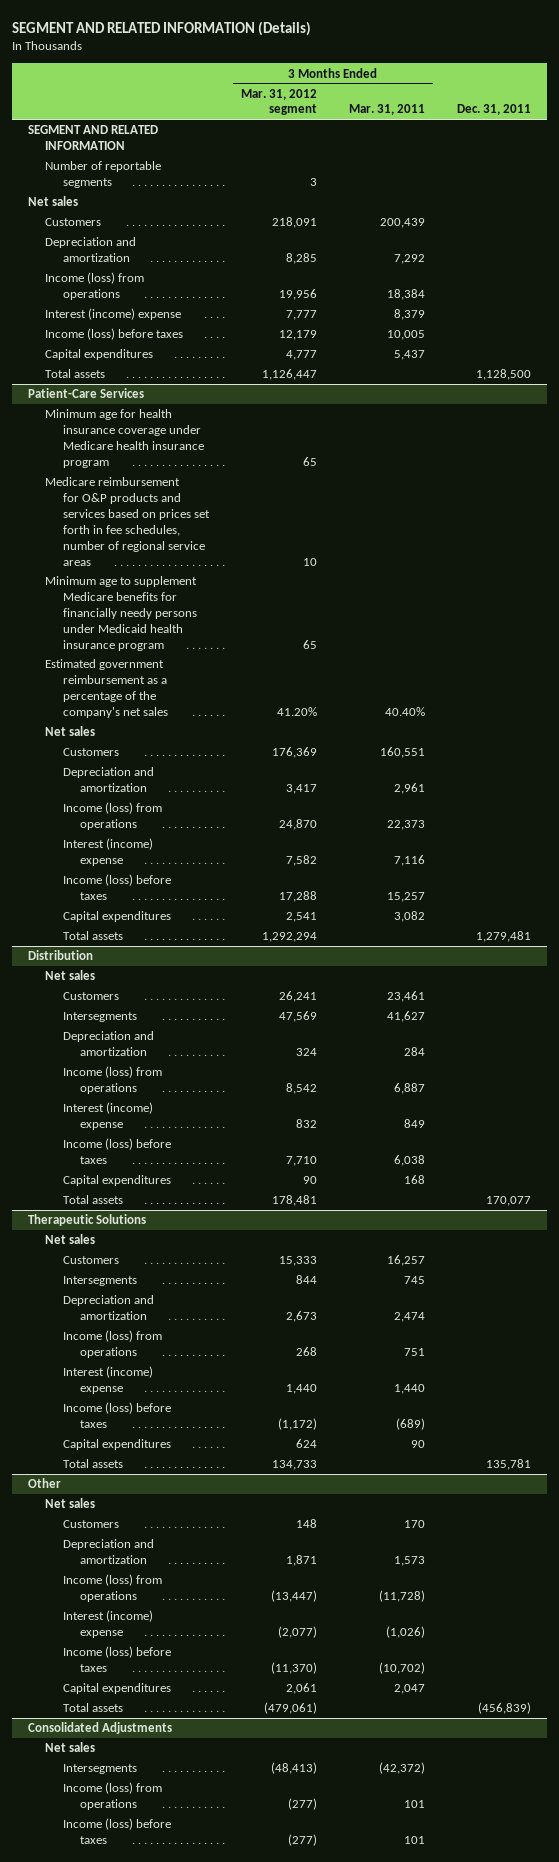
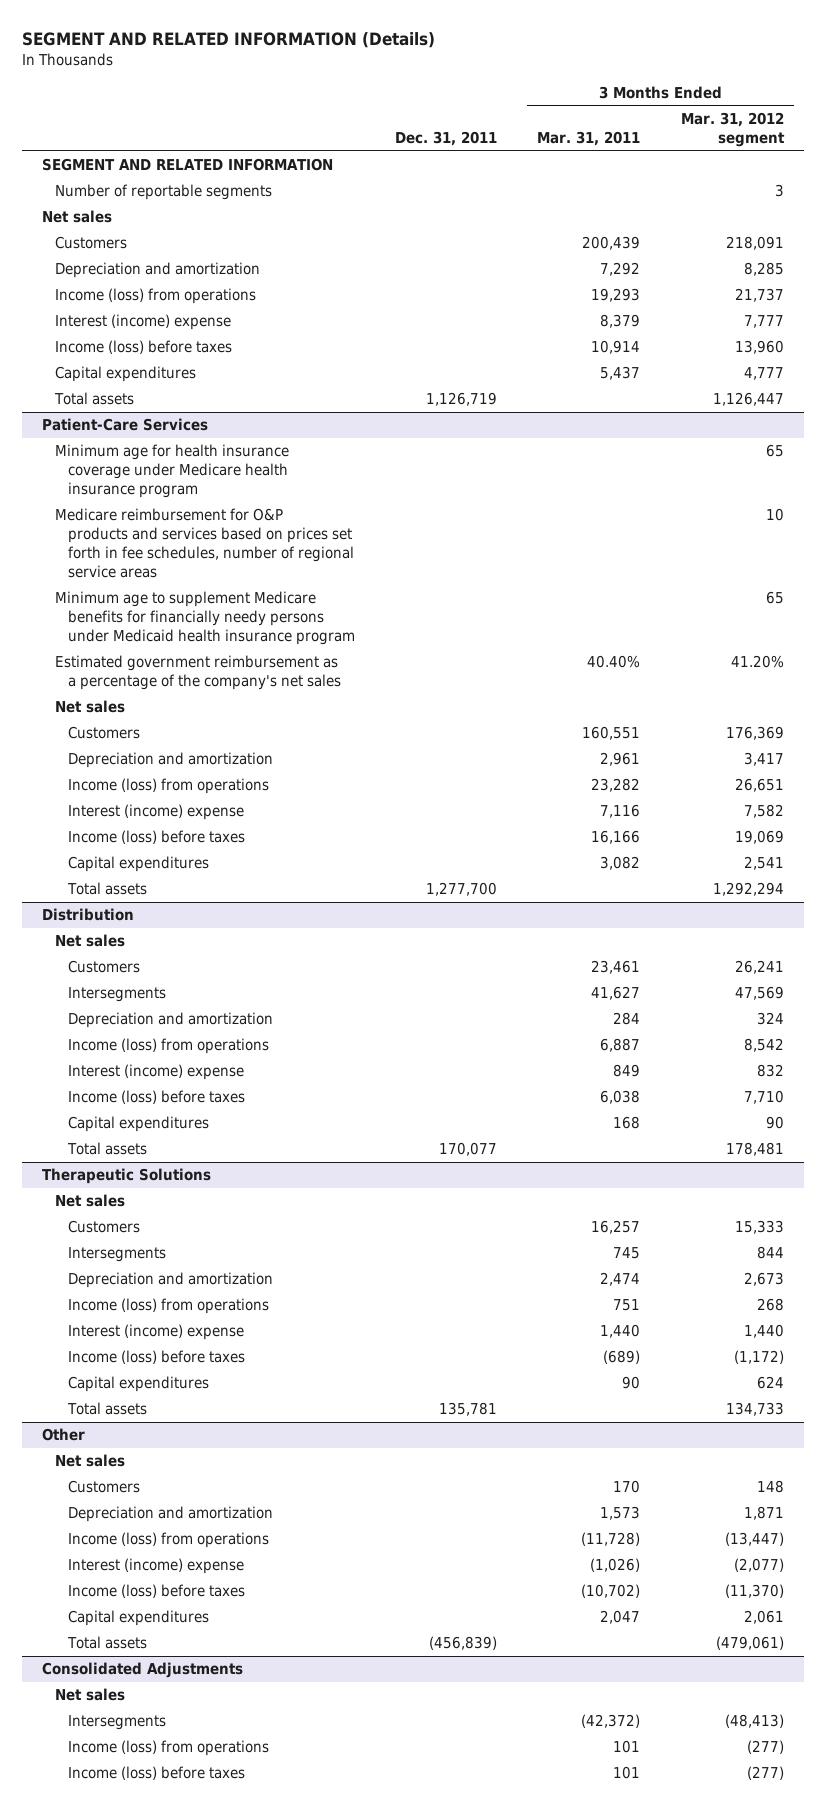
- | 3 Months Ended Mar. 31, 2012 segment | 3 Months Ended Mar. 31, 2011 | Dec. 31, 2011
+ | Dec. 31, 2011 | 3 Months Ended Mar. 31, 2011 | 3 Months Ended Mar. 31, 2012 segment
- Income (loss) from operations | 19,956 | 18,384 |
+ Income (loss) from operations | | 19,293 | 21,737
- Income (loss) before taxes | 12,179 | 10,005 |
+ Income (loss) before taxes | | 10,914 | 13,960
- Total assets | 1,126,447 | | 1,128,500
+ Total assets | 1,126,719 | | 1,126,447
@ Patient-Care Services
- Income (loss) from operations | 24,870 | 22,373 |
+ Income (loss) from operations | | 23,282 | 26,651
- Income (loss) before taxes | 17,288 | 15,257 |
+ Income (loss) before taxes | | 16,166 | 19,069
- Total assets | 1,292,294 | | 1,279,481
+ Total assets | 1,277,700 | | 1,292,294

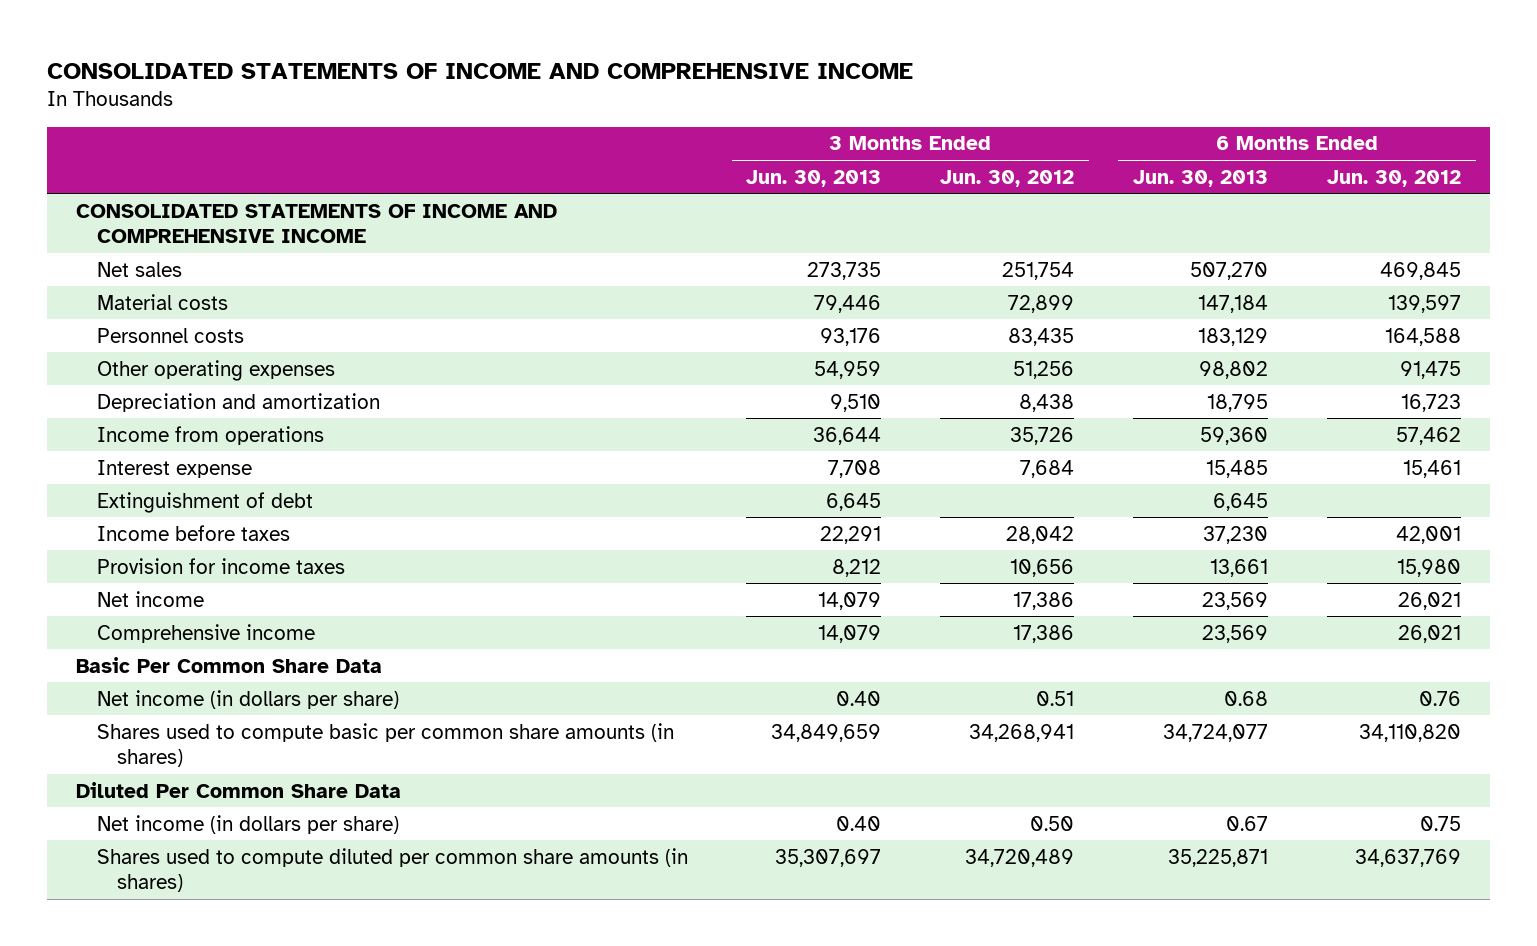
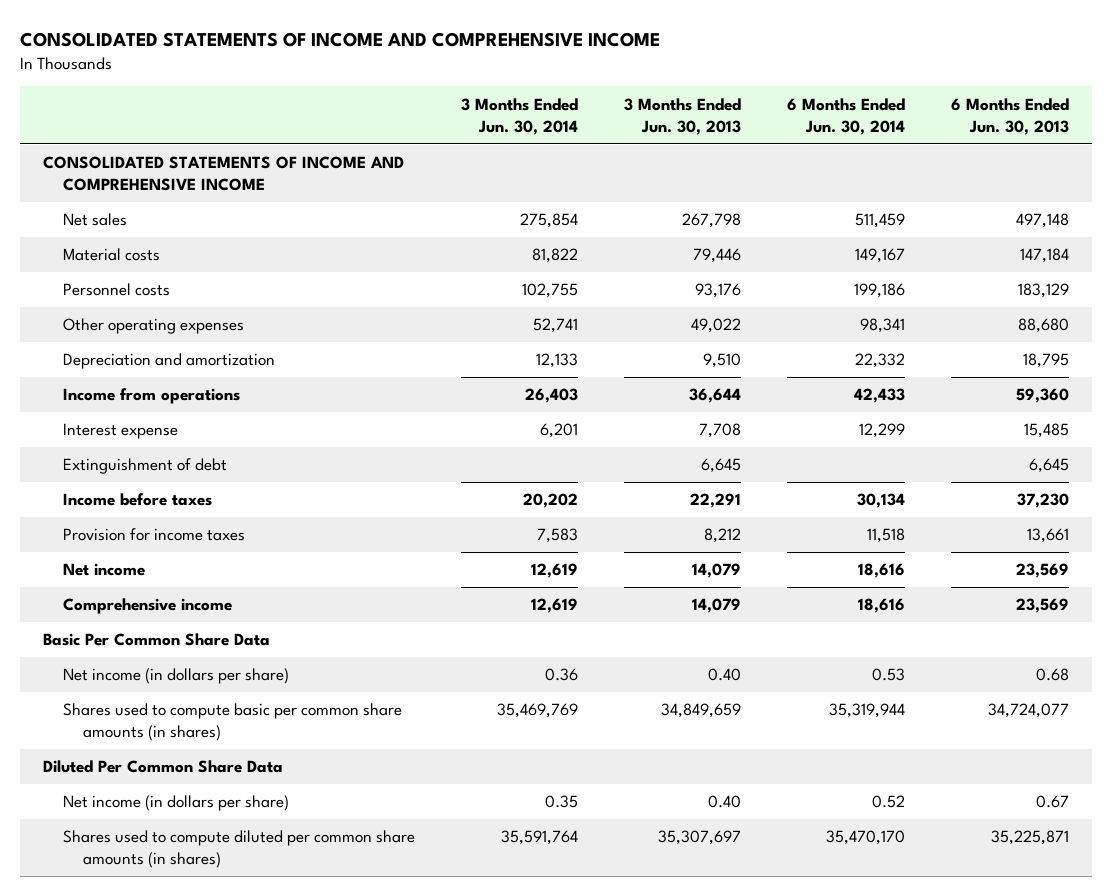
- | 3 Months Ended Jun. 30, 2013 | 3 Months Ended Jun. 30, 2012 | 6 Months Ended Jun. 30, 2013 | 6 Months Ended Jun. 30, 2012
+ | 3 Months Ended Jun. 30, 2014 | 3 Months Ended Jun. 30, 2013 | 6 Months Ended Jun. 30, 2014 | 6 Months Ended Jun. 30, 2013
- Net sales | 273,735 | 251,754 | 507,270 | 469,845
+ Net sales | 275,854 | 267,798 | 511,459 | 497,148
- Other operating expenses | 54,959 | 51,256 | 98,802 | 91,475
+ Other operating expenses | 52,741 | 49,022 | 98,341 | 88,680

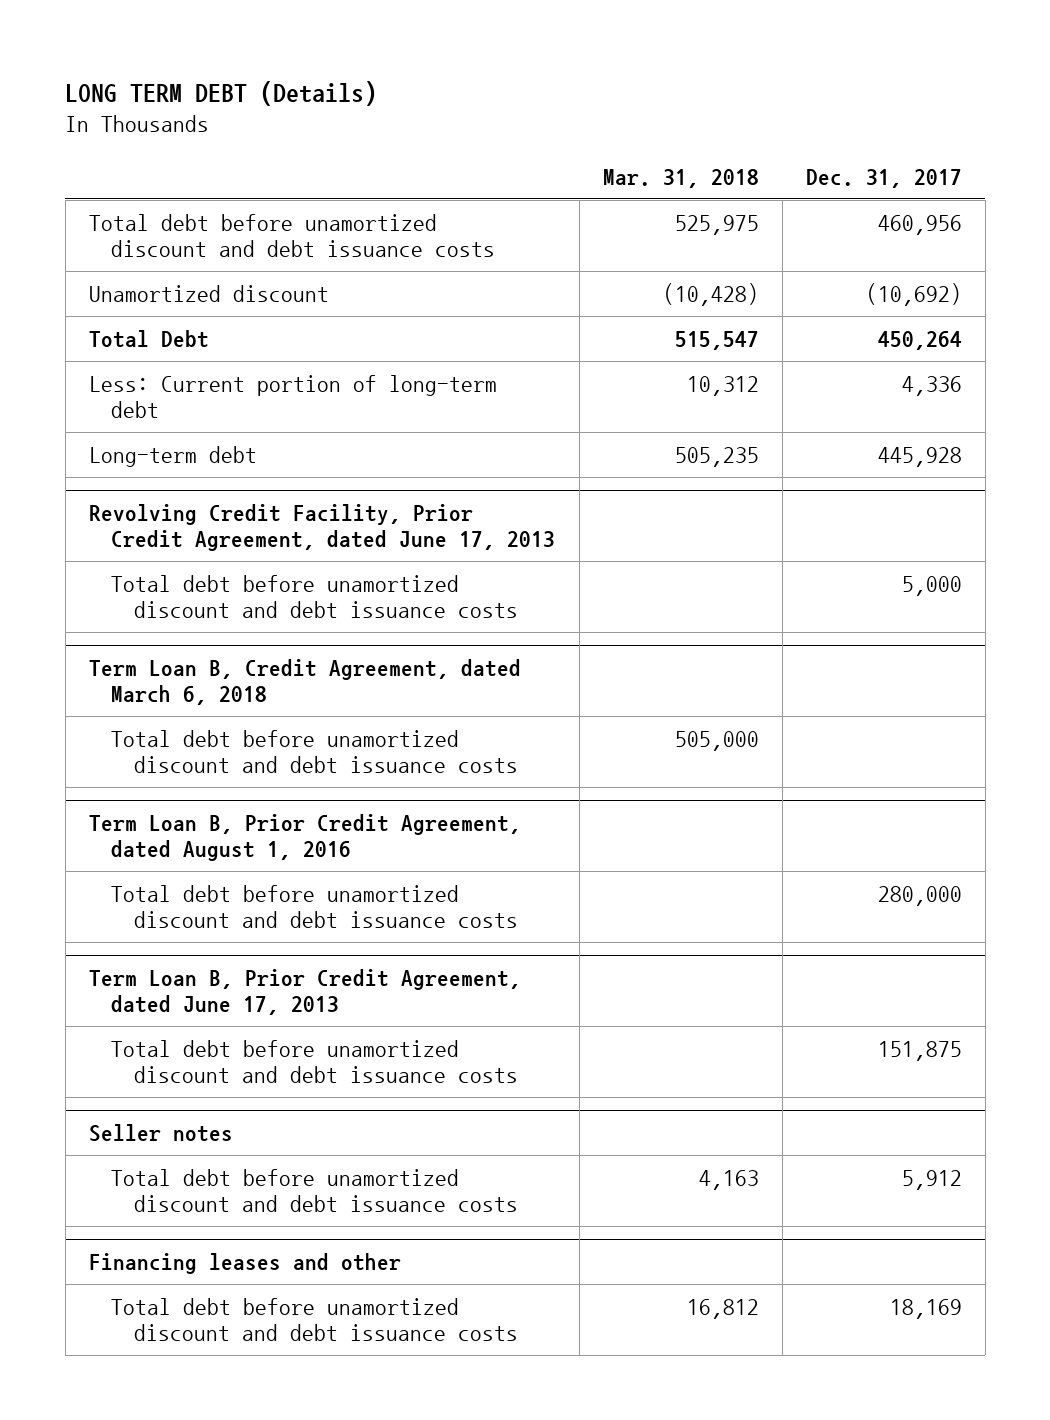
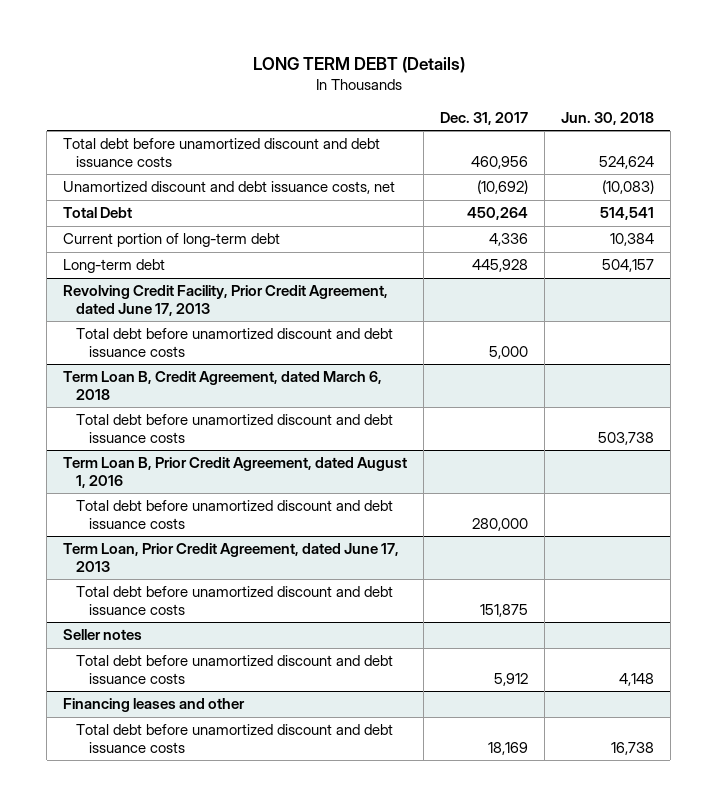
- | Mar. 31, 2018 | Dec. 31, 2017
+ | Dec. 31, 2017 | Jun. 30, 2018
- Unamortized discount | (10,428) | (10,692)
+ Unamortized discount and debt issuance costs, net | (10,692) | (10,083)
- Less: Current portion of long-term debt | 10,312 | 4,336
+ Current portion of long-term debt | 4,336 | 10,384
- Term Loan B, Prior Credit Agreement, dated June 17, 2013
+ Term Loan, Prior Credit Agreement, dated June 17, 2013

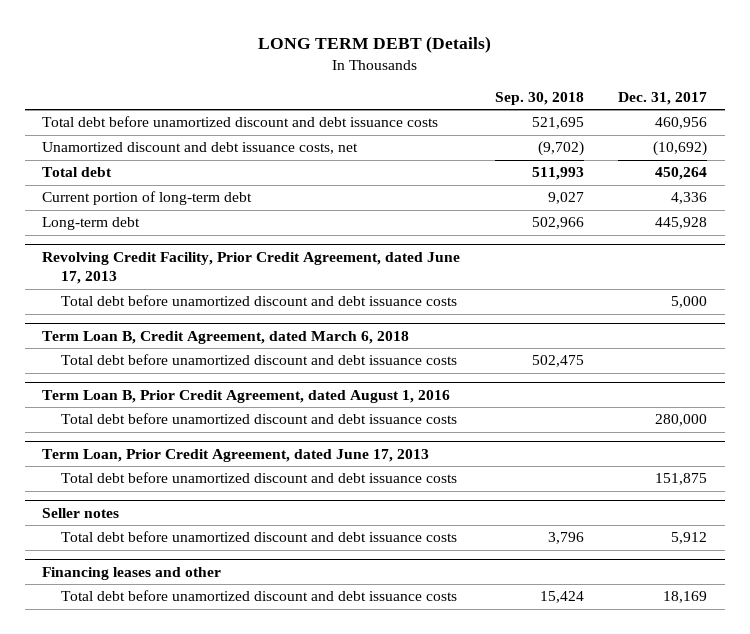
- | Dec. 31, 2017 | Jun. 30, 2018
+ | Sep. 30, 2018 | Dec. 31, 2017
- Total Debt | 450,264 | 514,541
+ Total debt | 511,993 | 450,264

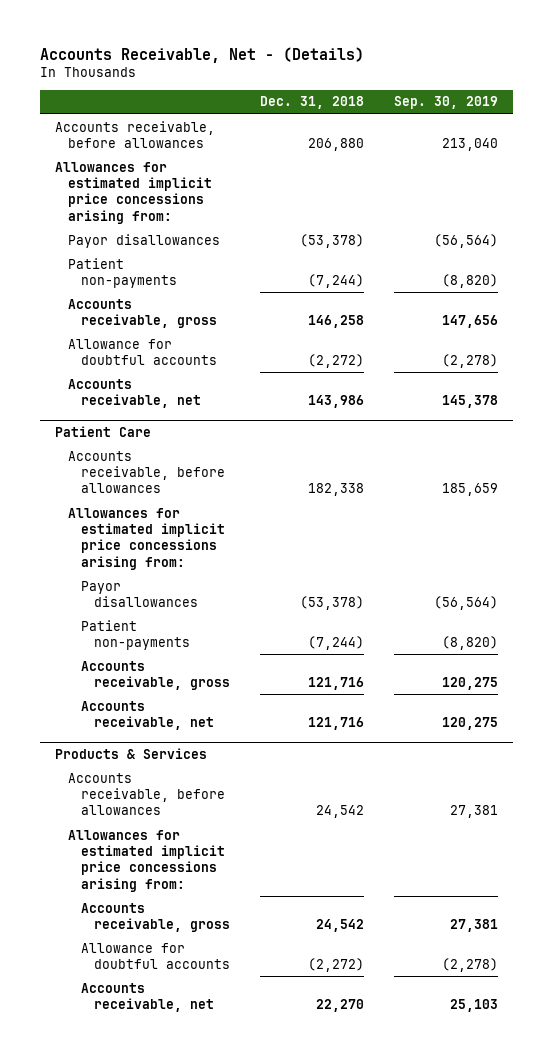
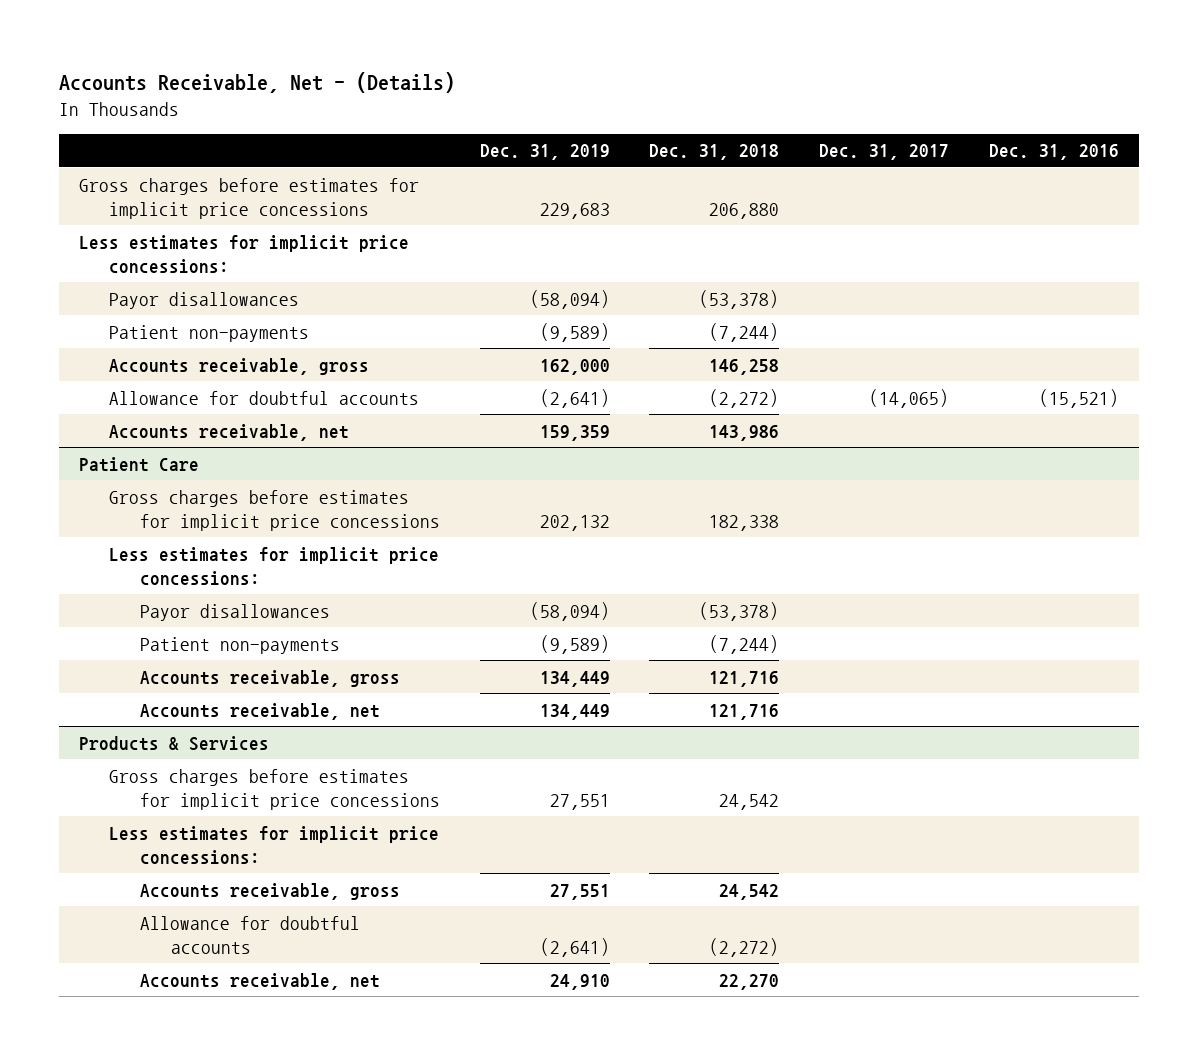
- | Dec. 31, 2018 | Sep. 30, 2019
+ | Dec. 31, 2019 | Dec. 31, 2018 | Dec. 31, 2017 | Dec. 31, 2016
- Accounts receivable, before allowances | 206,880 | 213,040
- Allowances for estimated implicit price concessions arising from:
+ Gross charges before estimates for implicit price concessions | 229,683 | 206,880 | |
+ Less estimates for implicit price concessions:
@ Patient Care
- Accounts receivable, before allowances | 182,338 | 185,659
- Allowances for estimated implicit price concessions arising from:
+ Gross charges before estimates for implicit price concessions | 202,132 | 182,338 | |
+ Less estimates for implicit price concessions:
@ Products & Services
- Accounts receivable, before allowances | 24,542 | 27,381
- Allowances for estimated implicit price concessions arising from:
+ Gross charges before estimates for implicit price concessions | 27,551 | 24,542 | |
+ Less estimates for implicit price concessions:

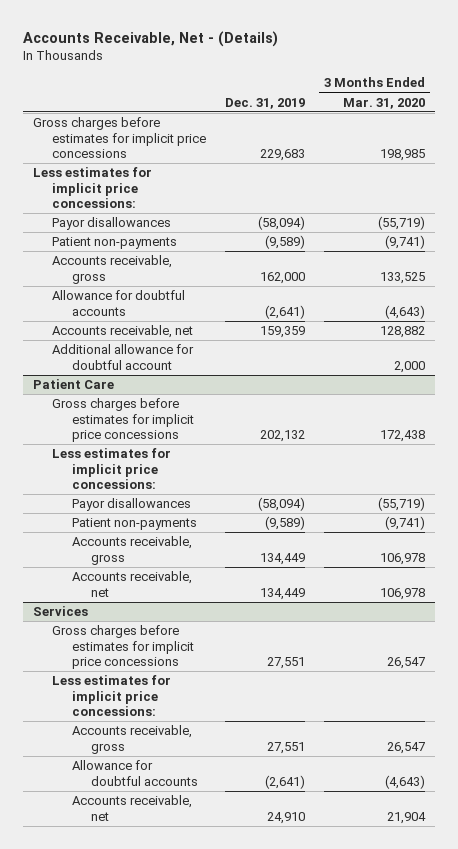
- | Dec. 31, 2019 | Dec. 31, 2018 | Dec. 31, 2017 | Dec. 31, 2016
+ | Dec. 31, 2019 | 3 Months Ended Mar. 31, 2020
+ Additional allowance for doubtful account | | 2,000
- Products & Services
+ Services

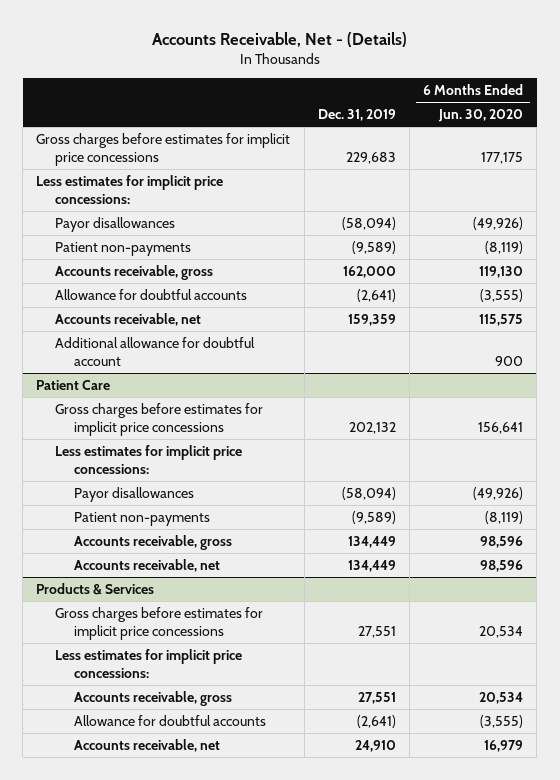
- | Dec. 31, 2019 | 3 Months Ended Mar. 31, 2020
+ | Dec. 31, 2019 | 6 Months Ended Jun. 30, 2020
- Services
+ Products & Services

